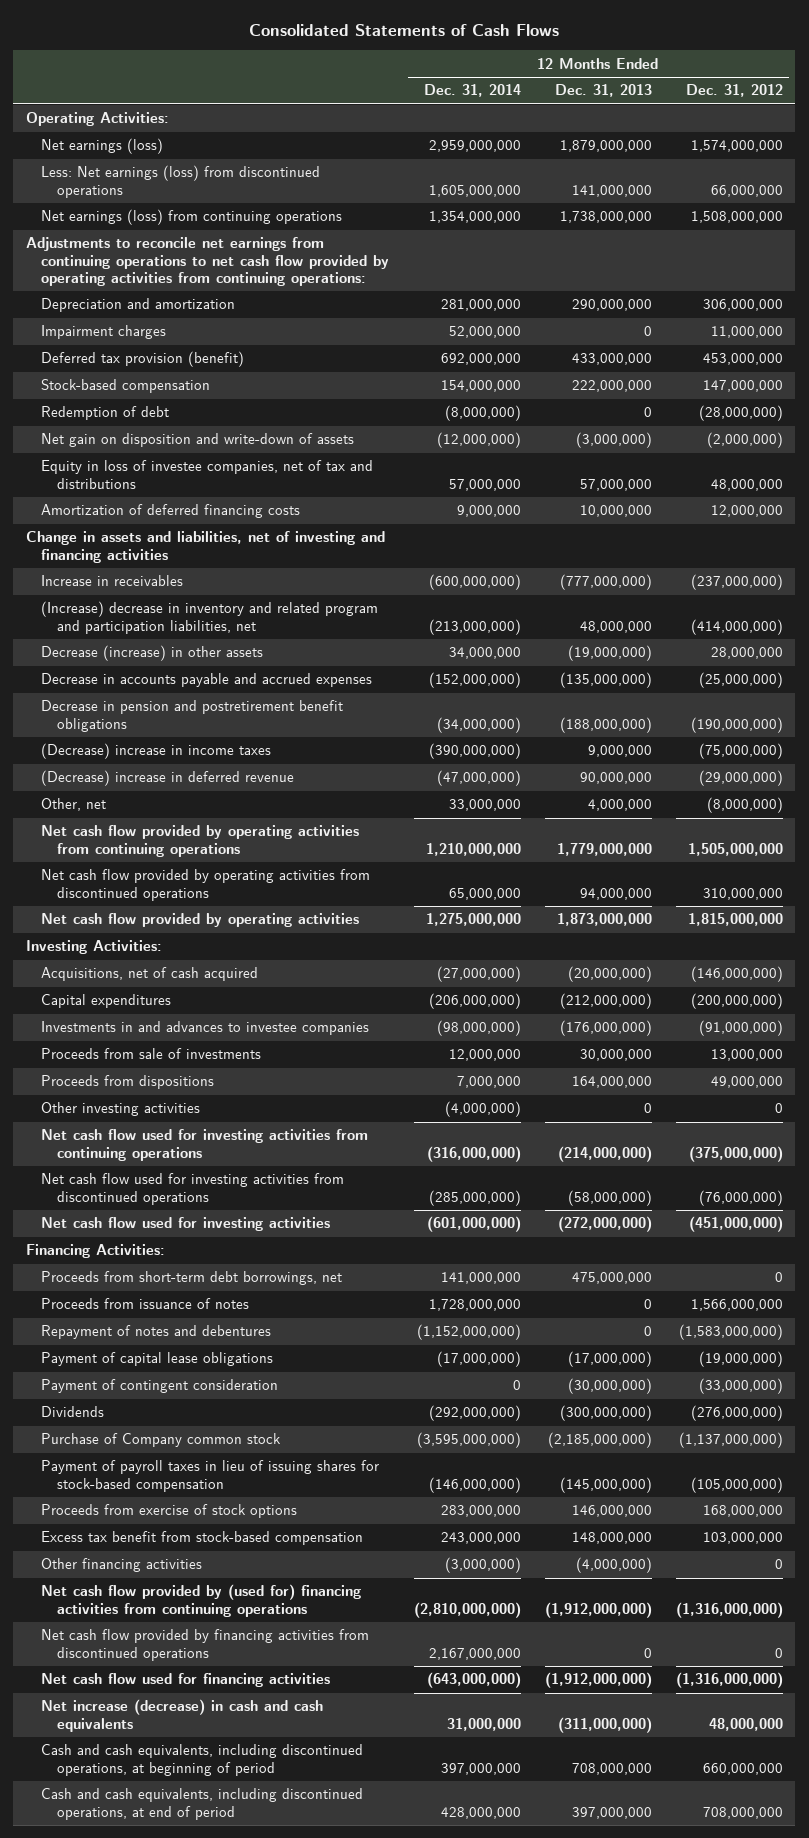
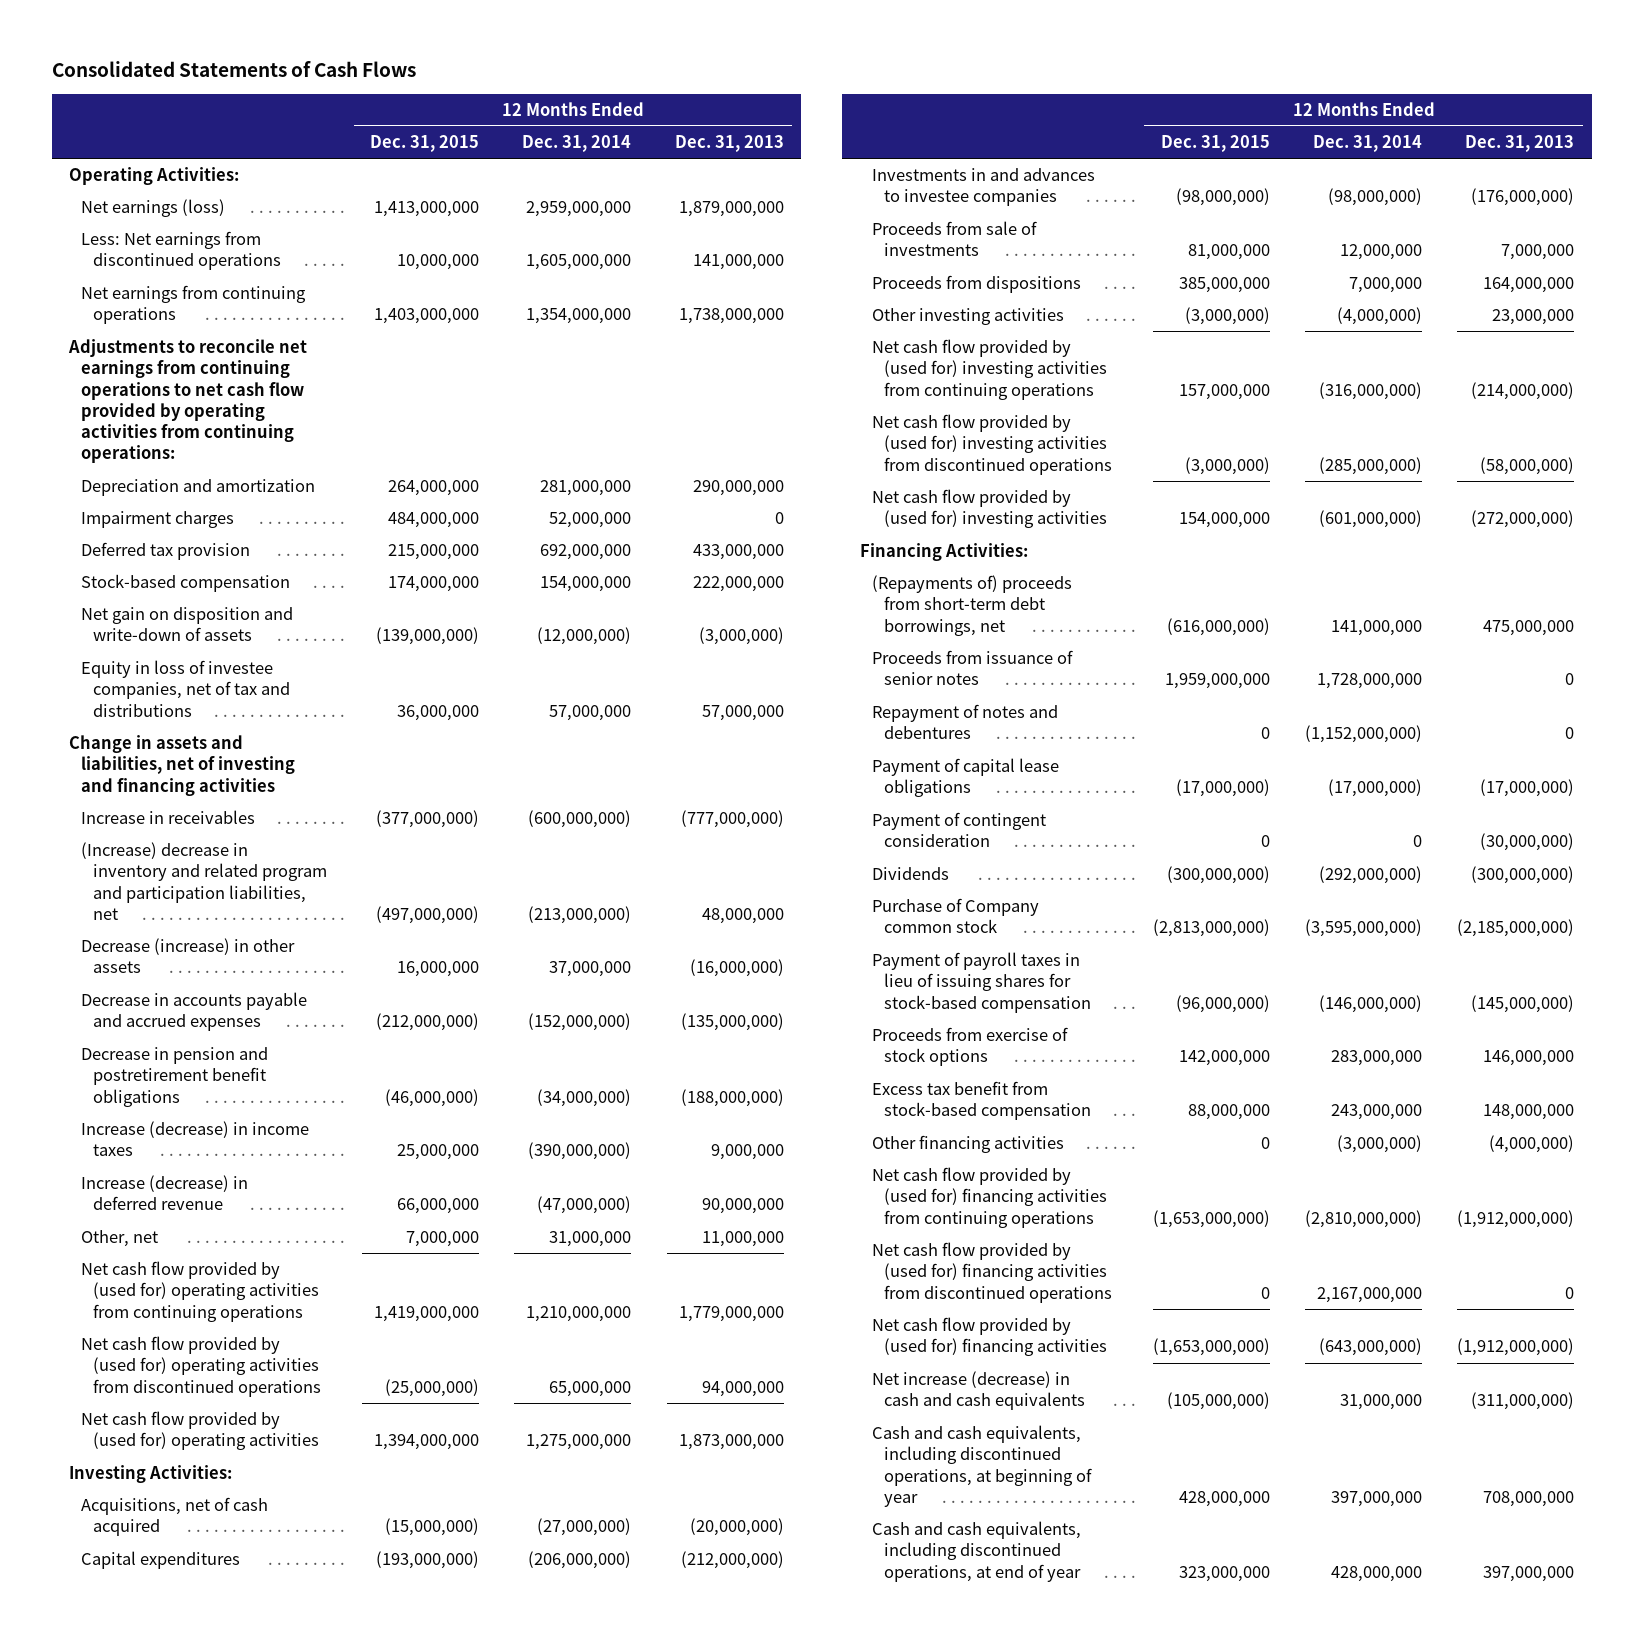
- | 12 Months Ended Dec. 31, 2014 | 12 Months Ended Dec. 31, 2013 | 12 Months Ended Dec. 31, 2012
+ | 12 Months Ended Dec. 31, 2015 | 12 Months Ended Dec. 31, 2014 | 12 Months Ended Dec. 31, 2013
- Less: Net earnings (loss) from discontinued operations | 1,605,000,000 | 141,000,000 | 66,000,000
- Net earnings (loss) from continuing operations | 1,354,000,000 | 1,738,000,000 | 1,508,000,000
+ Less: Net earnings from discontinued operations | 10,000,000 | 1,605,000,000 | 141,000,000
+ Net earnings from continuing operations | 1,403,000,000 | 1,354,000,000 | 1,738,000,000
- Deferred tax provision (benefit) | 692,000,000 | 433,000,000 | 453,000,000
+ Deferred tax provision | 215,000,000 | 692,000,000 | 433,000,000
- Redemption of debt | (8,000,000) | 0 | (28,000,000)
- Amortization of deferred financing costs | 9,000,000 | 10,000,000 | 12,000,000
- Decrease (increase) in other assets | 34,000,000 | (19,000,000) | 28,000,000
+ Decrease (increase) in other assets | 16,000,000 | 37,000,000 | (16,000,000)
- (Decrease) increase in income taxes | (390,000,000) | 9,000,000 | (75,000,000)
- (Decrease) increase in deferred revenue | (47,000,000) | 90,000,000 | (29,000,000)
- Other, net | 33,000,000 | 4,000,000 | (8,000,000)
- Net cash flow provided by operating activities from continuing operations | 1,210,000,000 | 1,779,000,000 | 1,505,000,000
- Net cash flow provided by operating activities from discontinued operations | 65,000,000 | 94,000,000 | 310,000,000
- Net cash flow provided by operating activities | 1,275,000,000 | 1,873,000,000 | 1,815,000,000
+ Increase (decrease) in income taxes | 25,000,000 | (390,000,000) | 9,000,000
+ Increase (decrease) in deferred revenue | 66,000,000 | (47,000,000) | 90,000,000
+ Other, net | 7,000,000 | 31,000,000 | 11,000,000
+ Net cash flow provided by (used for) operating activities from continuing operations | 1,419,000,000 | 1,210,000,000 | 1,779,000,000
+ Net cash flow provided by (used for) operating activities from discontinued operations | (25,000,000) | 65,000,000 | 94,000,000
+ Net cash flow provided by (used for) operating activities | 1,394,000,000 | 1,275,000,000 | 1,873,000,000
- Proceeds from sale of investments | 12,000,000 | 30,000,000 | 13,000,000
+ Proceeds from sale of investments | 81,000,000 | 12,000,000 | 7,000,000
- Other investing activities | (4,000,000) | 0 | 0
- Net cash flow used for investing activities from continuing operations | (316,000,000) | (214,000,000) | (375,000,000)
- Net cash flow used for investing activities from discontinued operations | (285,000,000) | (58,000,000) | (76,000,000)
- Net cash flow used for investing activities | (601,000,000) | (272,000,000) | (451,000,000)
+ Other investing activities | (3,000,000) | (4,000,000) | 23,000,000
+ Net cash flow provided by (used for) investing activities from continuing operations | 157,000,000 | (316,000,000) | (214,000,000)
+ Net cash flow provided by (used for) investing activities from discontinued operations | (3,000,000) | (285,000,000) | (58,000,000)
+ Net cash flow provided by (used for) investing activities | 154,000,000 | (601,000,000) | (272,000,000)
- Proceeds from short-term debt borrowings, net | 141,000,000 | 475,000,000 | 0
- Proceeds from issuance of notes | 1,728,000,000 | 0 | 1,566,000,000
+ (Repayments of) proceeds from short-term debt borrowings, net | (616,000,000) | 141,000,000 | 475,000,000
+ Proceeds from issuance of senior notes | 1,959,000,000 | 1,728,000,000 | 0
- Net cash flow provided by financing activities from discontinued operations | 2,167,000,000 | 0 | 0
- Net cash flow used for financing activities | (643,000,000) | (1,912,000,000) | (1,316,000,000)
+ Net cash flow provided by (used for) financing activities from discontinued operations | 0 | 2,167,000,000 | 0
+ Net cash flow provided by (used for) financing activities | (1,653,000,000) | (643,000,000) | (1,912,000,000)
- Cash and cash equivalents, including discontinued operations, at beginning of period | 397,000,000 | 708,000,000 | 660,000,000
- Cash and cash equivalents, including discontinued operations, at end of period | 428,000,000 | 397,000,000 | 708,000,000
+ Cash and cash equivalents, including discontinued operations, at beginning of year | 428,000,000 | 397,000,000 | 708,000,000
+ Cash and cash equivalents, including discontinued operations, at end of year | 323,000,000 | 428,000,000 | 397,000,000

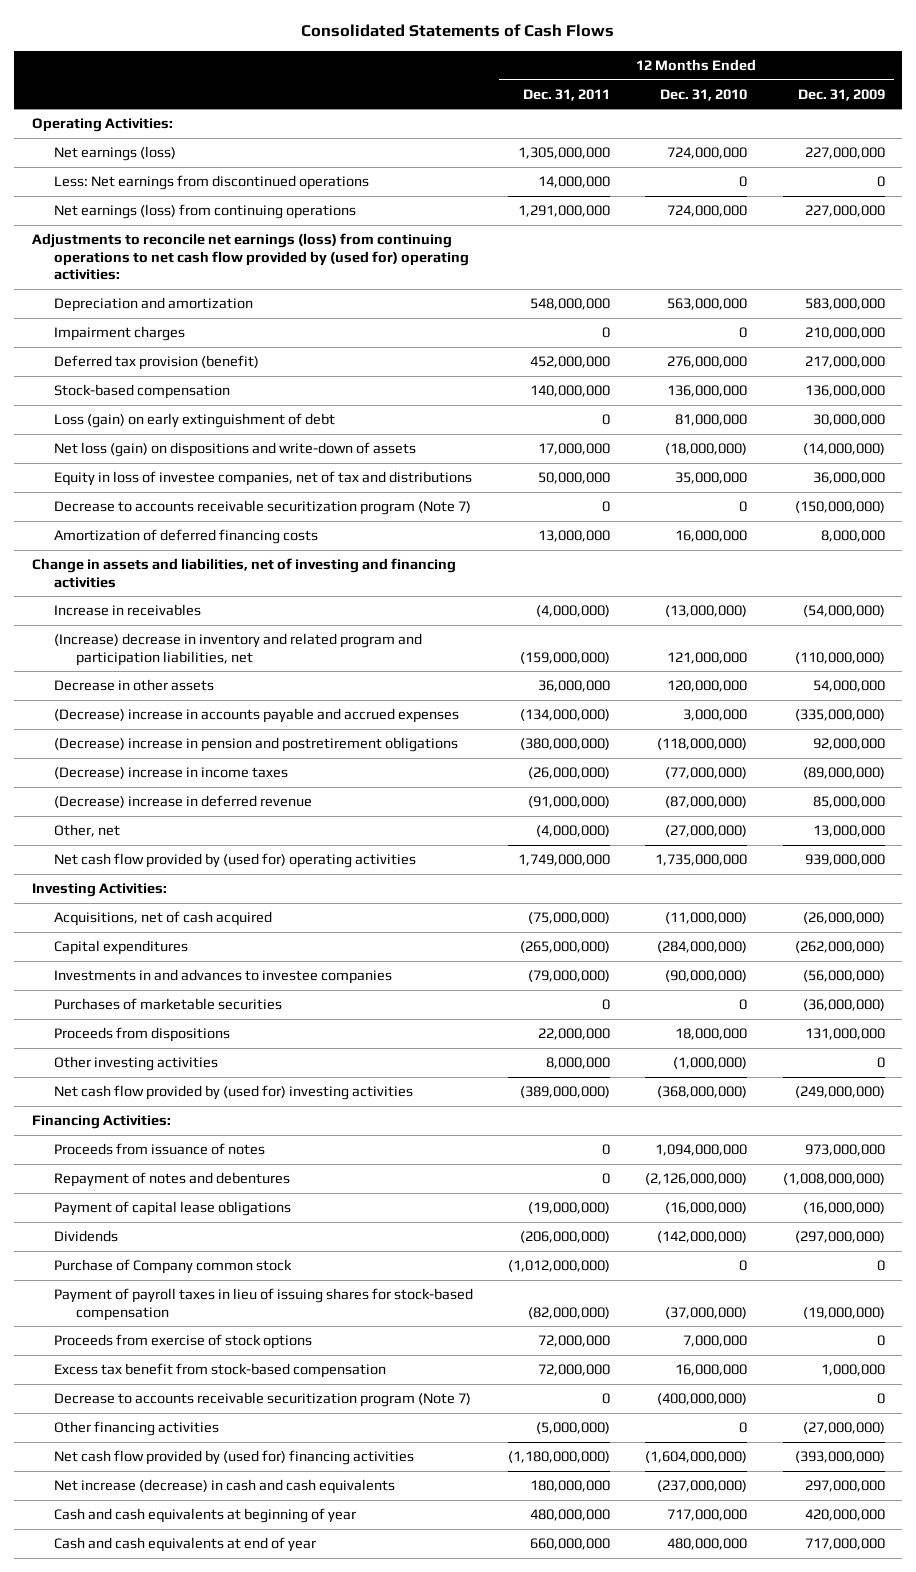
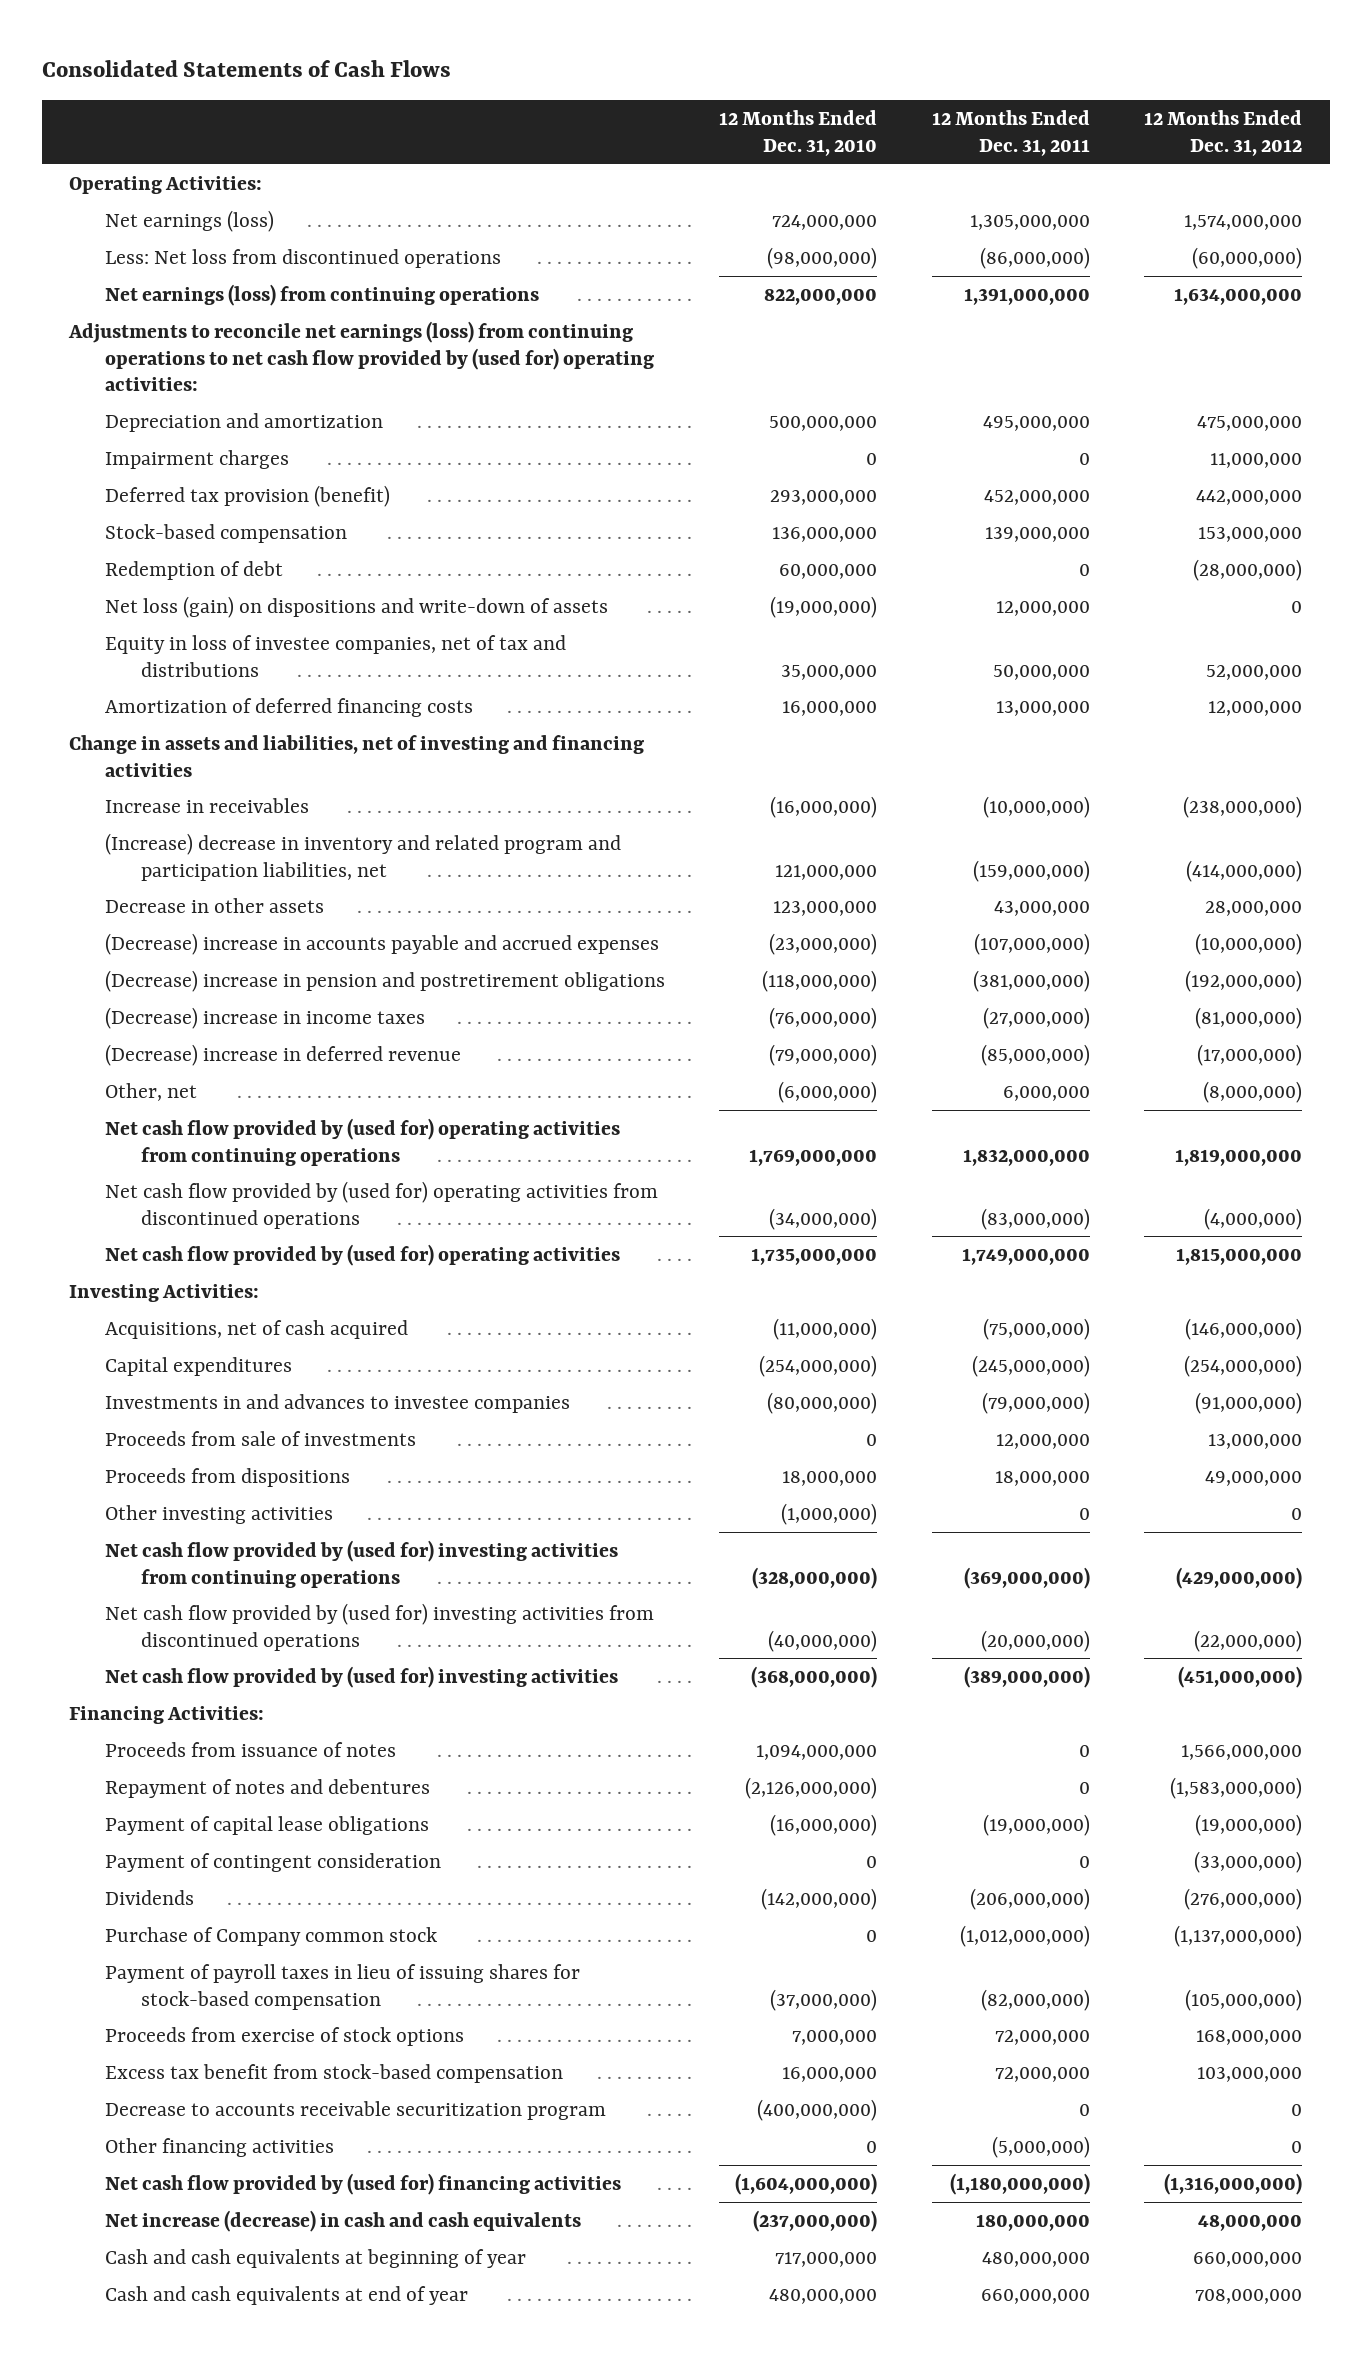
- | 12 Months Ended Dec. 31, 2011 | 12 Months Ended Dec. 31, 2010 | 12 Months Ended Dec. 31, 2009
+ | 12 Months Ended Dec. 31, 2010 | 12 Months Ended Dec. 31, 2011 | 12 Months Ended Dec. 31, 2012
- Less: Net earnings from discontinued operations | 14,000,000 | 0 | 0
- Net earnings (loss) from continuing operations | 1,291,000,000 | 724,000,000 | 227,000,000
+ Less: Net loss from discontinued operations | (98,000,000) | (86,000,000) | (60,000,000)
+ Net earnings (loss) from continuing operations | 822,000,000 | 1,391,000,000 | 1,634,000,000
- Depreciation and amortization | 548,000,000 | 563,000,000 | 583,000,000
+ Depreciation and amortization | 500,000,000 | 495,000,000 | 475,000,000
- Deferred tax provision (benefit) | 452,000,000 | 276,000,000 | 217,000,000
- Stock-based compensation | 140,000,000 | 136,000,000 | 136,000,000
- Loss (gain) on early extinguishment of debt | 0 | 81,000,000 | 30,000,000
- Net loss (gain) on dispositions and write-down of assets | 17,000,000 | (18,000,000) | (14,000,000)
+ Deferred tax provision (benefit) | 293,000,000 | 452,000,000 | 442,000,000
+ Stock-based compensation | 136,000,000 | 139,000,000 | 153,000,000
+ Redemption of debt | 60,000,000 | 0 | (28,000,000)
+ Net loss (gain) on dispositions and write-down of assets | (19,000,000) | 12,000,000 | 0
- Decrease to accounts receivable securitization program (Note 7) | 0 | 0 | (150,000,000)
- Increase in receivables | (4,000,000) | (13,000,000) | (54,000,000)
+ Increase in receivables | (16,000,000) | (10,000,000) | (238,000,000)
- Decrease in other assets | 36,000,000 | 120,000,000 | 54,000,000
- (Decrease) increase in accounts payable and accrued expenses | (134,000,000) | 3,000,000 | (335,000,000)
- (Decrease) increase in pension and postretirement obligations | (380,000,000) | (118,000,000) | 92,000,000
- (Decrease) increase in income taxes | (26,000,000) | (77,000,000) | (89,000,000)
- (Decrease) increase in deferred revenue | (91,000,000) | (87,000,000) | 85,000,000
- Other, net | (4,000,000) | (27,000,000) | 13,000,000
+ Decrease in other assets | 123,000,000 | 43,000,000 | 28,000,000
+ (Decrease) increase in accounts payable and accrued expenses | (23,000,000) | (107,000,000) | (10,000,000)
+ (Decrease) increase in pension and postretirement obligations | (118,000,000) | (381,000,000) | (192,000,000)
+ (Decrease) increase in income taxes | (76,000,000) | (27,000,000) | (81,000,000)
+ (Decrease) increase in deferred revenue | (79,000,000) | (85,000,000) | (17,000,000)
+ Other, net | (6,000,000) | 6,000,000 | (8,000,000)
+ Net cash flow provided by (used for) operating activities from continuing operations | 1,769,000,000 | 1,832,000,000 | 1,819,000,000
+ Net cash flow provided by (used for) operating activities from discontinued operations | (34,000,000) | (83,000,000) | (4,000,000)
- Capital expenditures | (265,000,000) | (284,000,000) | (262,000,000)
- Investments in and advances to investee companies | (79,000,000) | (90,000,000) | (56,000,000)
- Purchases of marketable securities | 0 | 0 | (36,000,000)
- Proceeds from dispositions | 22,000,000 | 18,000,000 | 131,000,000
- Other investing activities | 8,000,000 | (1,000,000) | 0
+ Capital expenditures | (254,000,000) | (245,000,000) | (254,000,000)
+ Investments in and advances to investee companies | (80,000,000) | (79,000,000) | (91,000,000)
+ Proceeds from sale of investments | 0 | 12,000,000 | 13,000,000
+ Proceeds from dispositions | 18,000,000 | 18,000,000 | 49,000,000
+ Other investing activities | (1,000,000) | 0 | 0
+ Net cash flow provided by (used for) investing activities from continuing operations | (328,000,000) | (369,000,000) | (429,000,000)
+ Net cash flow provided by (used for) investing activities from discontinued operations | (40,000,000) | (20,000,000) | (22,000,000)
+ Payment of contingent consideration | 0 | 0 | (33,000,000)
- Decrease to accounts receivable securitization program (Note 7) | 0 | (400,000,000) | 0
+ Decrease to accounts receivable securitization program | (400,000,000) | 0 | 0

